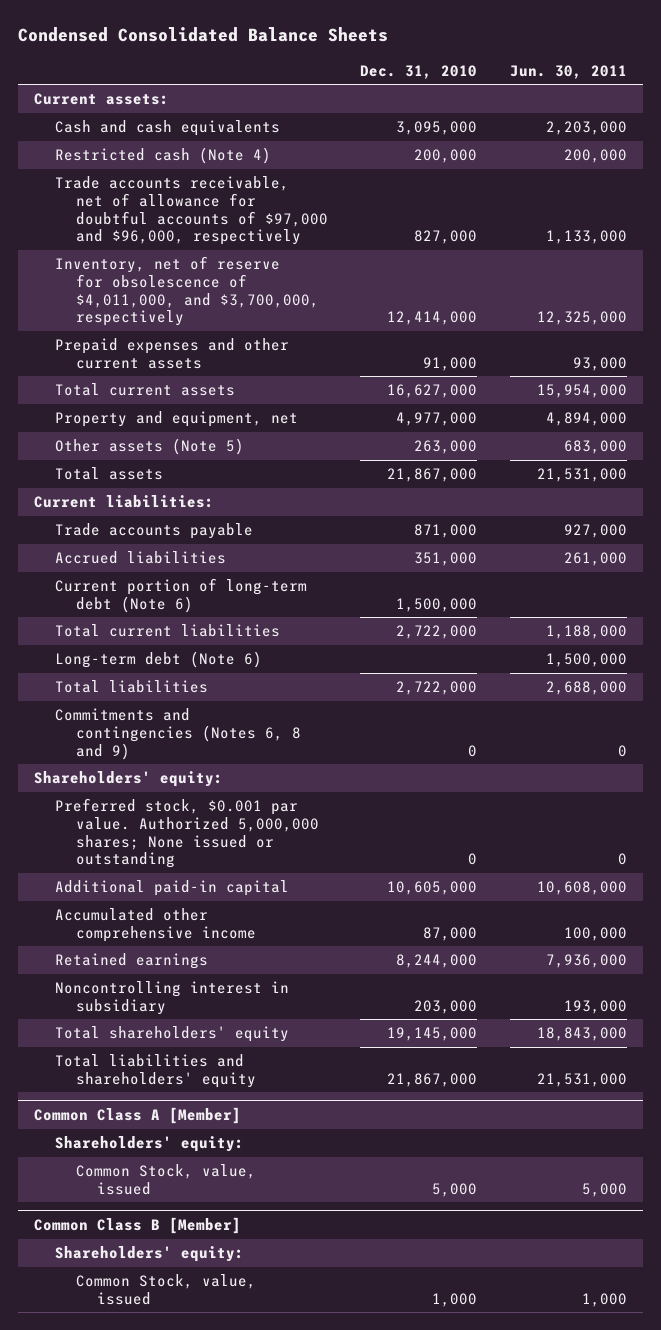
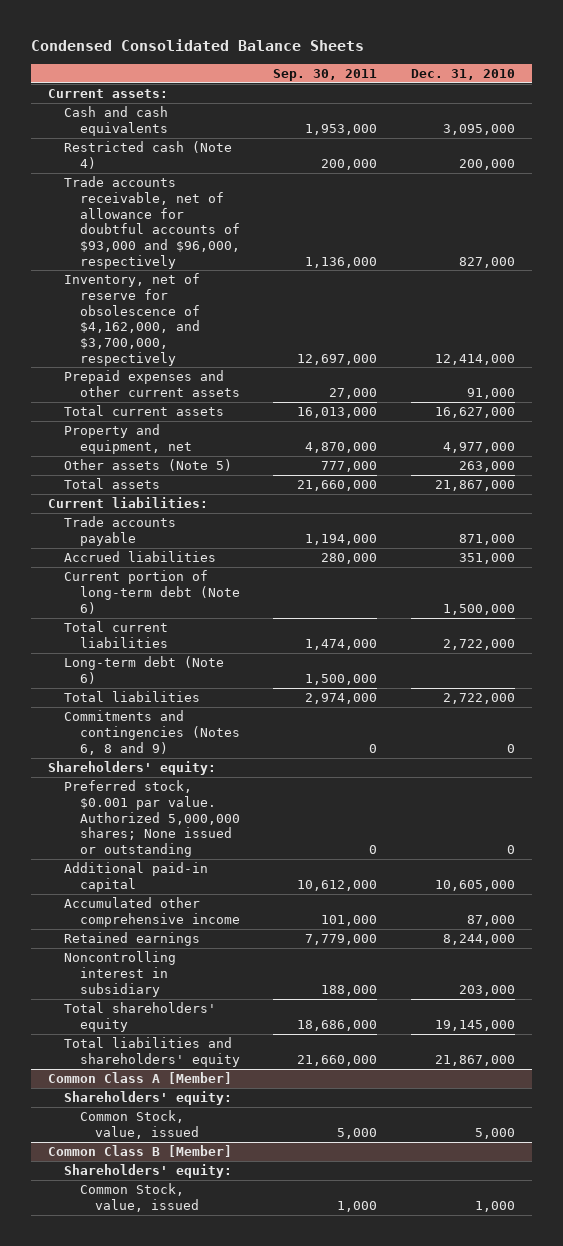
- | Dec. 31, 2010 | Jun. 30, 2011
+ | Sep. 30, 2011 | Dec. 31, 2010
- Trade accounts receivable, net of allowance for doubtful accounts of $97,000 and $96,000, respectively | 827,000 | 1,133,000
- Inventory, net of reserve for obsolescence of $4,011,000, and $3,700,000, respectively | 12,414,000 | 12,325,000
+ Trade accounts receivable, net of allowance for doubtful accounts of $93,000 and $96,000, respectively | 1,136,000 | 827,000
+ Inventory, net of reserve for obsolescence of $4,162,000, and $3,700,000, respectively | 12,697,000 | 12,414,000

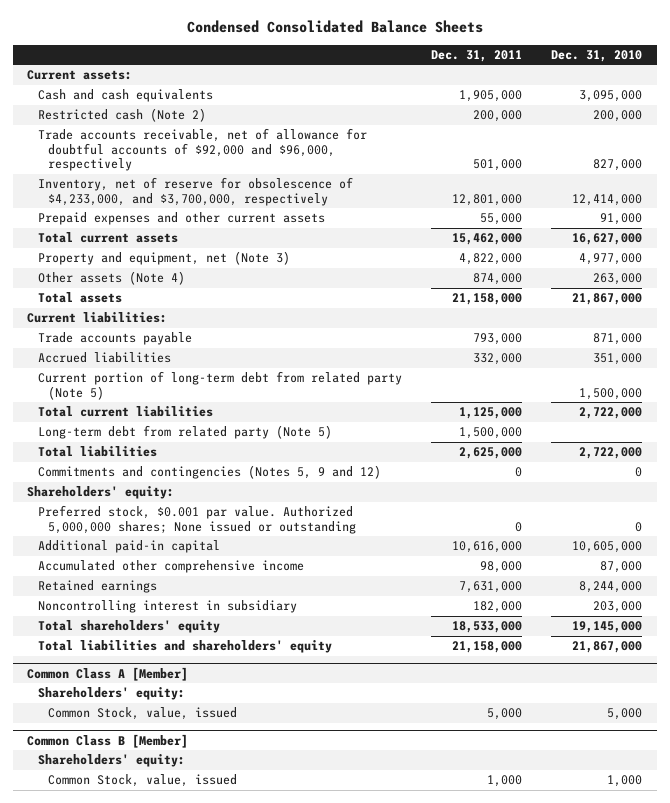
- | Sep. 30, 2011 | Dec. 31, 2010
+ | Dec. 31, 2011 | Dec. 31, 2010
- Restricted cash (Note 4) | 200,000 | 200,000
- Trade accounts receivable, net of allowance for doubtful accounts of $93,000 and $96,000, respectively | 1,136,000 | 827,000
- Inventory, net of reserve for obsolescence of $4,162,000, and $3,700,000, respectively | 12,697,000 | 12,414,000
+ Restricted cash (Note 2) | 200,000 | 200,000
+ Trade accounts receivable, net of allowance for doubtful accounts of $92,000 and $96,000, respectively | 501,000 | 827,000
+ Inventory, net of reserve for obsolescence of $4,233,000, and $3,700,000, respectively | 12,801,000 | 12,414,000
- Property and equipment, net | 4,870,000 | 4,977,000
- Other assets (Note 5) | 777,000 | 263,000
+ Property and equipment, net (Note 3) | 4,822,000 | 4,977,000
+ Other assets (Note 4) | 874,000 | 263,000
- Current portion of long-term debt (Note 6) | | 1,500,000
+ Current portion of long-term debt from related party (Note 5) | | 1,500,000
- Long-term debt (Note 6) | 1,500,000 |
+ Long-term debt from related party (Note 5) | 1,500,000 |
- Commitments and contingencies (Notes 6, 8 and 9) | 0 | 0
+ Commitments and contingencies (Notes 5, 9 and 12) | 0 | 0

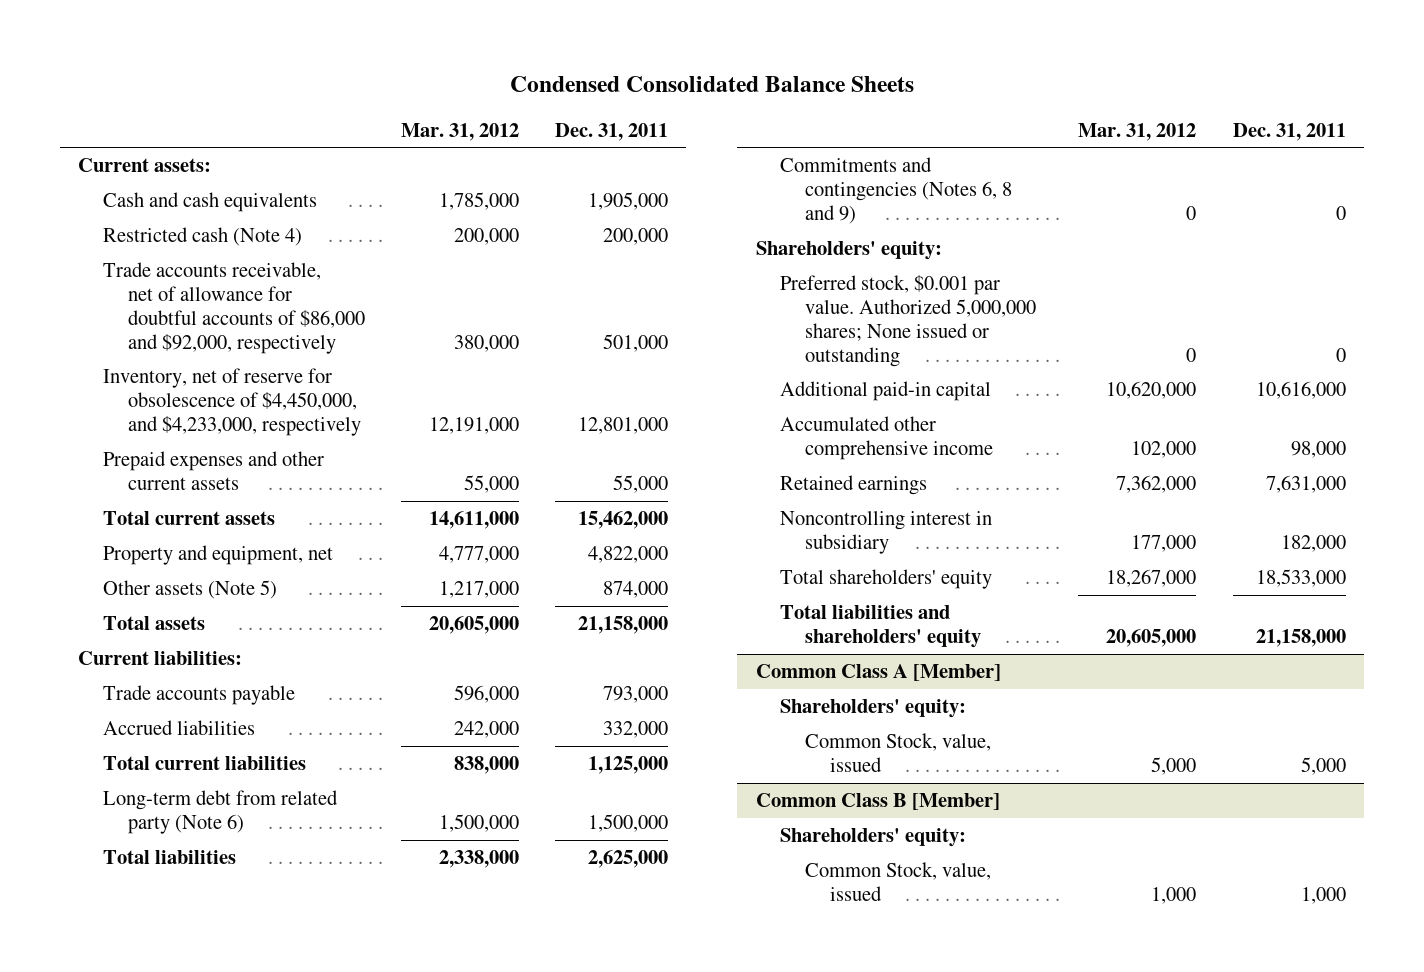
- | Dec. 31, 2011 | Dec. 31, 2010
+ | Mar. 31, 2012 | Dec. 31, 2011
- Restricted cash (Note 2) | 200,000 | 200,000
- Trade accounts receivable, net of allowance for doubtful accounts of $92,000 and $96,000, respectively | 501,000 | 827,000
- Inventory, net of reserve for obsolescence of $4,233,000, and $3,700,000, respectively | 12,801,000 | 12,414,000
+ Restricted cash (Note 4) | 200,000 | 200,000
+ Trade accounts receivable, net of allowance for doubtful accounts of $86,000 and $92,000, respectively | 380,000 | 501,000
+ Inventory, net of reserve for obsolescence of $4,450,000, and $4,233,000, respectively | 12,191,000 | 12,801,000
- Property and equipment, net (Note 3) | 4,822,000 | 4,977,000
- Other assets (Note 4) | 874,000 | 263,000
+ Property and equipment, net | 4,777,000 | 4,822,000
+ Other assets (Note 5) | 1,217,000 | 874,000
- Current portion of long-term debt from related party (Note 5) | | 1,500,000
- Long-term debt from related party (Note 5) | 1,500,000 |
+ Long-term debt from related party (Note 6) | 1,500,000 | 1,500,000
- Commitments and contingencies (Notes 5, 9 and 12) | 0 | 0
+ Commitments and contingencies (Notes 6, 8 and 9) | 0 | 0

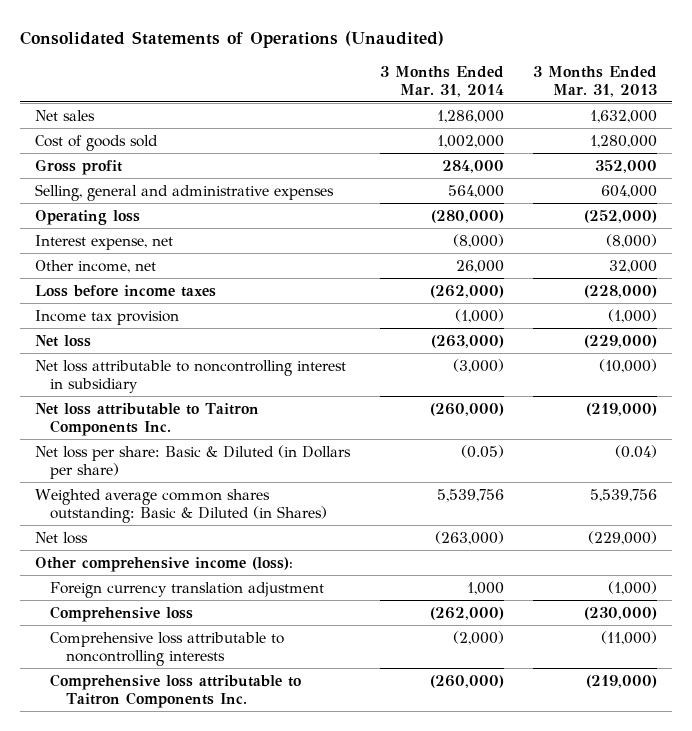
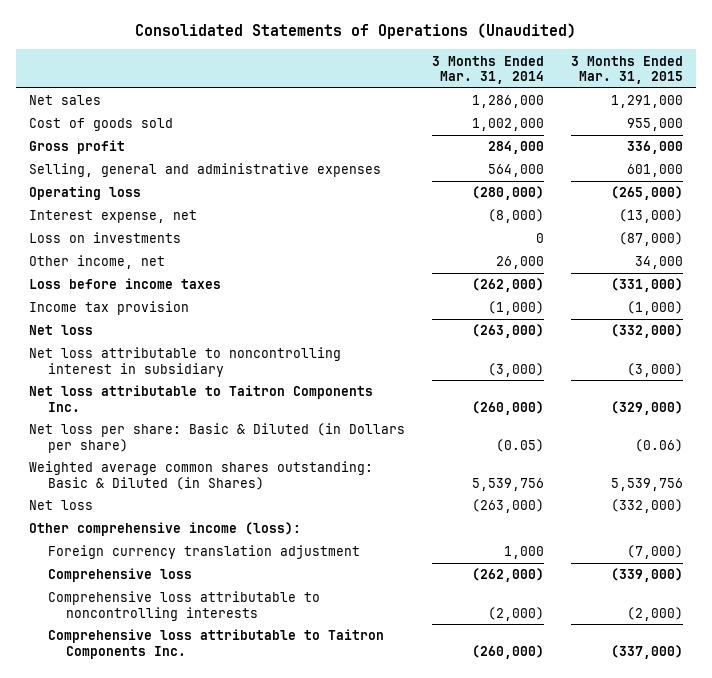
- | 3 Months Ended Mar. 31, 2014 | 3 Months Ended Mar. 31, 2013
+ | 3 Months Ended Mar. 31, 2014 | 3 Months Ended Mar. 31, 2015
+ Loss on investments | 0 | (87,000)

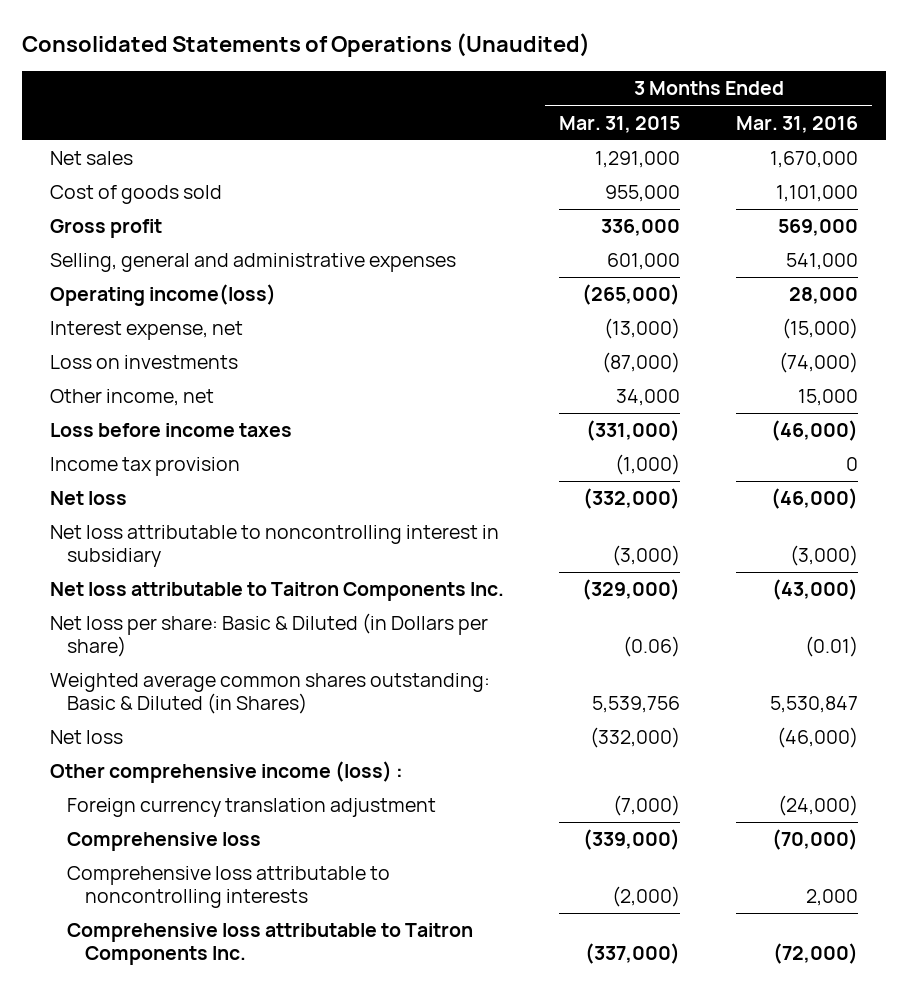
- | 3 Months Ended Mar. 31, 2014 | 3 Months Ended Mar. 31, 2015
+ | 3 Months Ended Mar. 31, 2015 | 3 Months Ended Mar. 31, 2016
- Operating loss | (280,000) | (265,000)
+ Operating income(loss) | (265,000) | 28,000
- Other comprehensive income (loss):
+ Other comprehensive income (loss) :

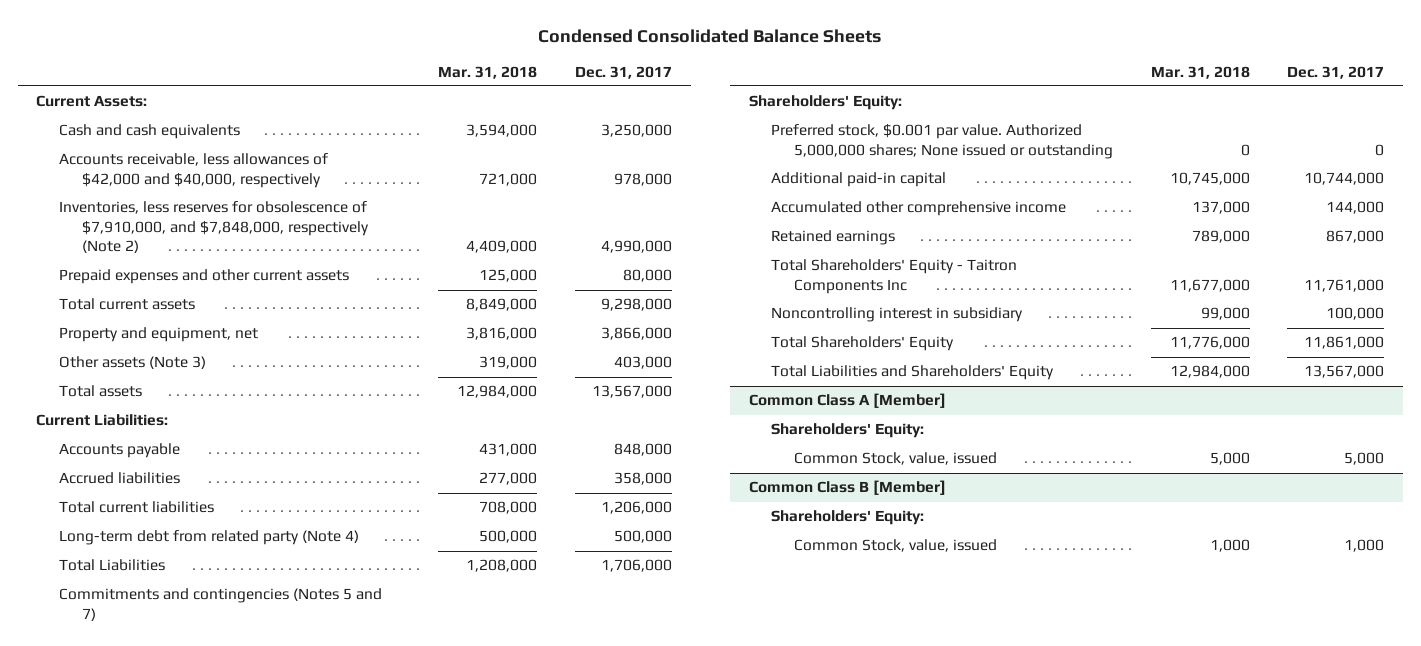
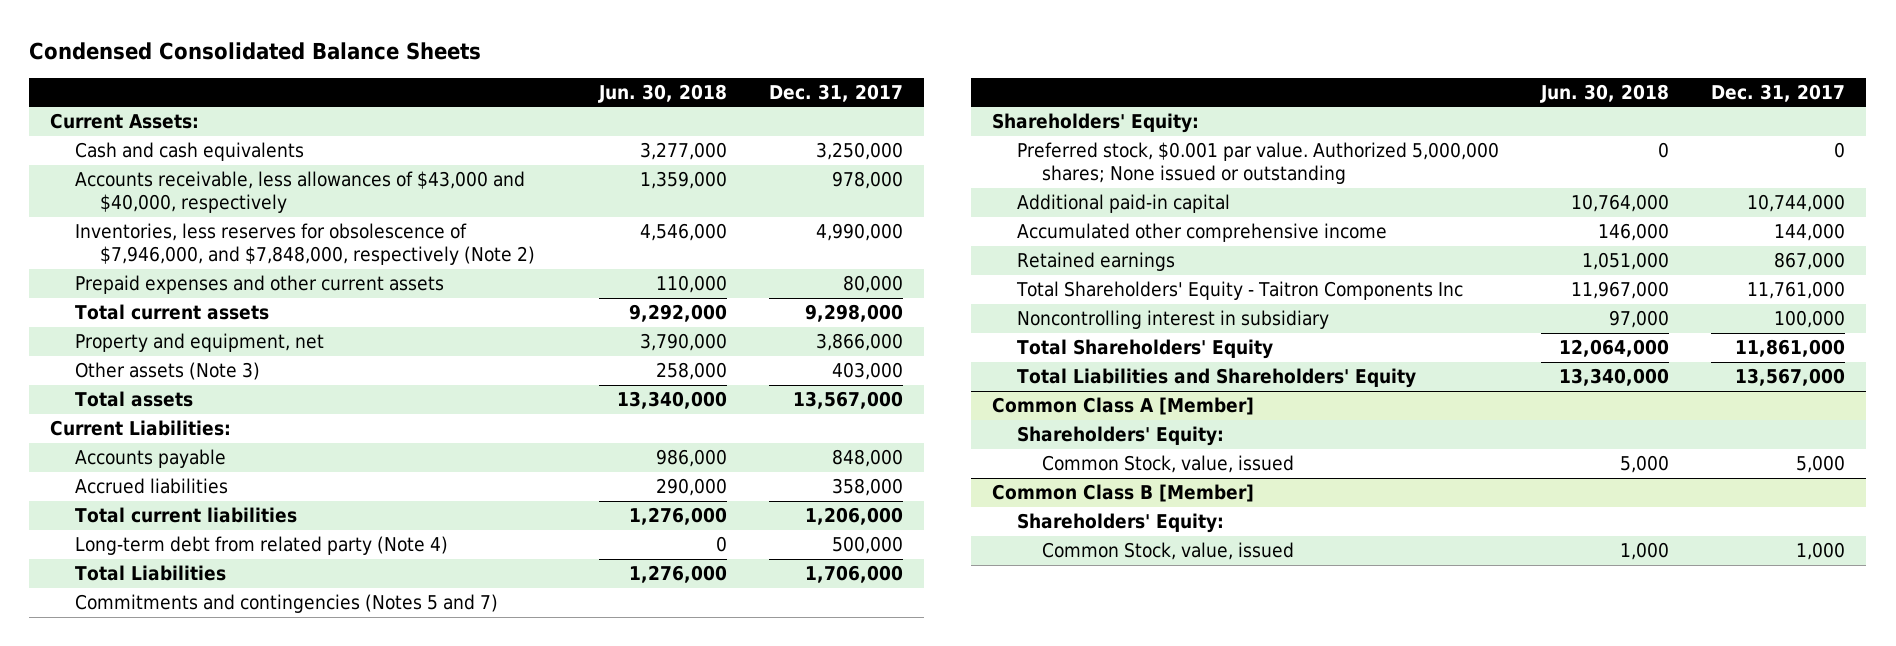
- | Mar. 31, 2018 | Dec. 31, 2017
+ | Jun. 30, 2018 | Dec. 31, 2017
- Accounts receivable, less allowances of $42,000 and $40,000, respectively | 721,000 | 978,000
- Inventories, less reserves for obsolescence of $7,910,000, and $7,848,000, respectively (Note 2) | 4,409,000 | 4,990,000
+ Accounts receivable, less allowances of $43,000 and $40,000, respectively | 1,359,000 | 978,000
+ Inventories, less reserves for obsolescence of $7,946,000, and $7,848,000, respectively (Note 2) | 4,546,000 | 4,990,000

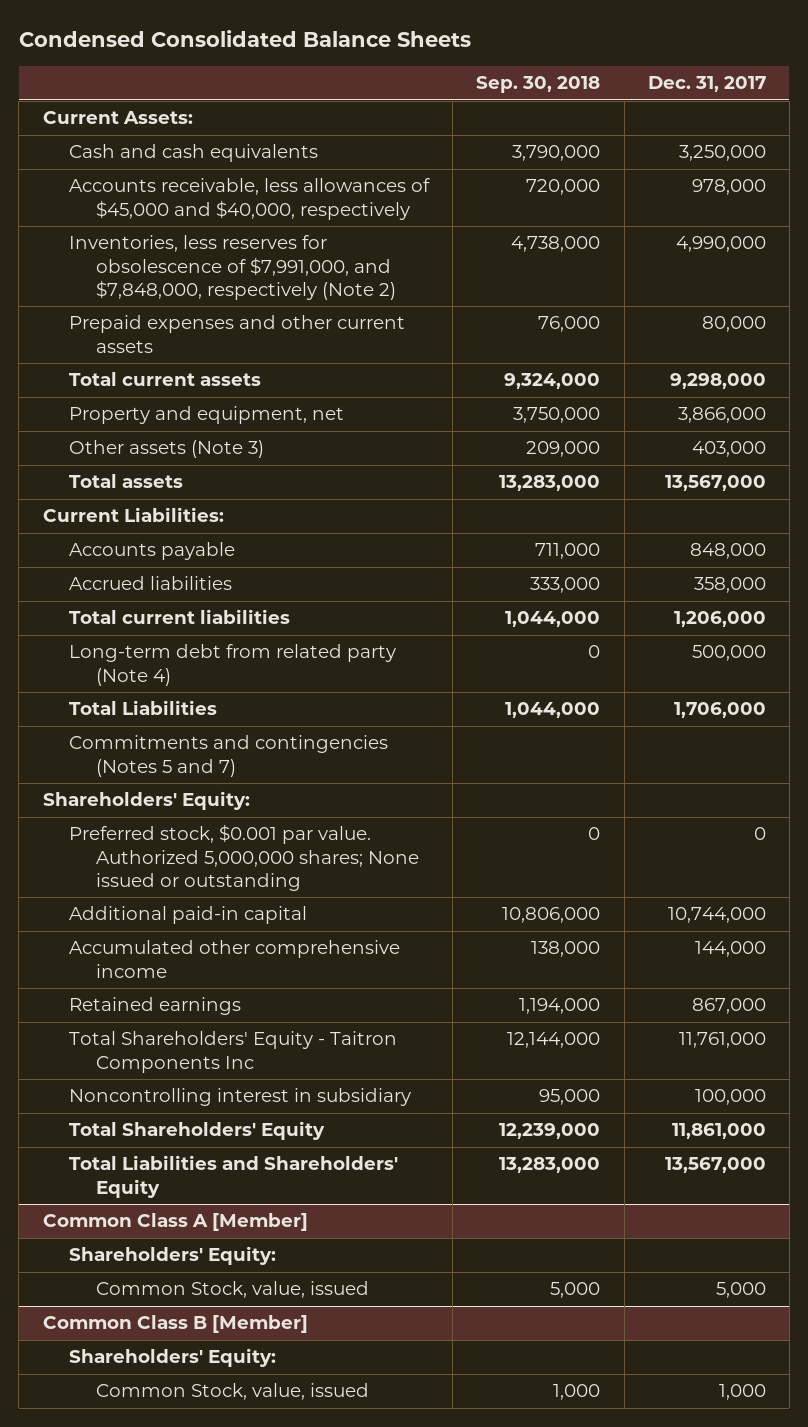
- | Jun. 30, 2018 | Dec. 31, 2017
+ | Sep. 30, 2018 | Dec. 31, 2017
- Accounts receivable, less allowances of $43,000 and $40,000, respectively | 1,359,000 | 978,000
- Inventories, less reserves for obsolescence of $7,946,000, and $7,848,000, respectively (Note 2) | 4,546,000 | 4,990,000
+ Accounts receivable, less allowances of $45,000 and $40,000, respectively | 720,000 | 978,000
+ Inventories, less reserves for obsolescence of $7,991,000, and $7,848,000, respectively (Note 2) | 4,738,000 | 4,990,000

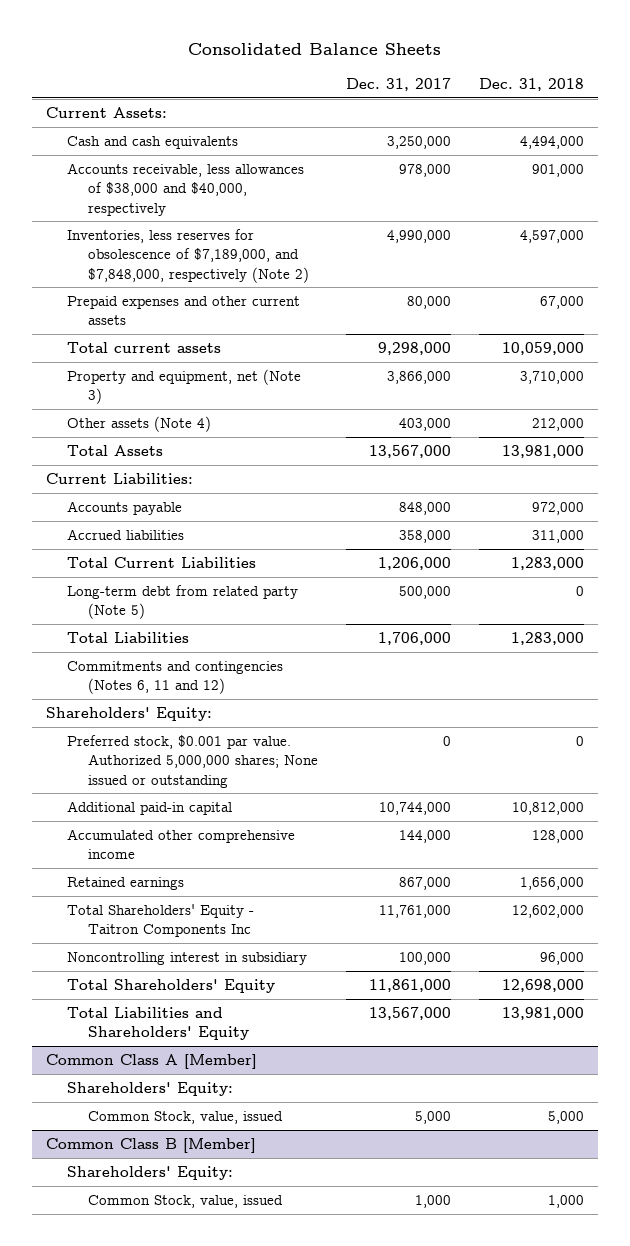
- Condensed Consolidated Balance Sheets
+ Consolidated Balance Sheets
- | Sep. 30, 2018 | Dec. 31, 2017
+ | Dec. 31, 2017 | Dec. 31, 2018
- Accounts receivable, less allowances of $45,000 and $40,000, respectively | 720,000 | 978,000
- Inventories, less reserves for obsolescence of $7,991,000, and $7,848,000, respectively (Note 2) | 4,738,000 | 4,990,000
+ Accounts receivable, less allowances of $38,000 and $40,000, respectively | 978,000 | 901,000
+ Inventories, less reserves for obsolescence of $7,189,000, and $7,848,000, respectively (Note 2) | 4,990,000 | 4,597,000
- Property and equipment, net | 3,750,000 | 3,866,000
- Other assets (Note 3) | 209,000 | 403,000
- Total assets | 13,283,000 | 13,567,000
+ Property and equipment, net (Note 3) | 3,866,000 | 3,710,000
+ Other assets (Note 4) | 403,000 | 212,000
+ Total Assets | 13,567,000 | 13,981,000
- Total current liabilities | 1,044,000 | 1,206,000
- Long-term debt from related party (Note 4) | 0 | 500,000
+ Total Current Liabilities | 1,206,000 | 1,283,000
+ Long-term debt from related party (Note 5) | 500,000 | 0
- Commitments and contingencies (Notes 5 and 7)
+ Commitments and contingencies (Notes 6, 11 and 12)

